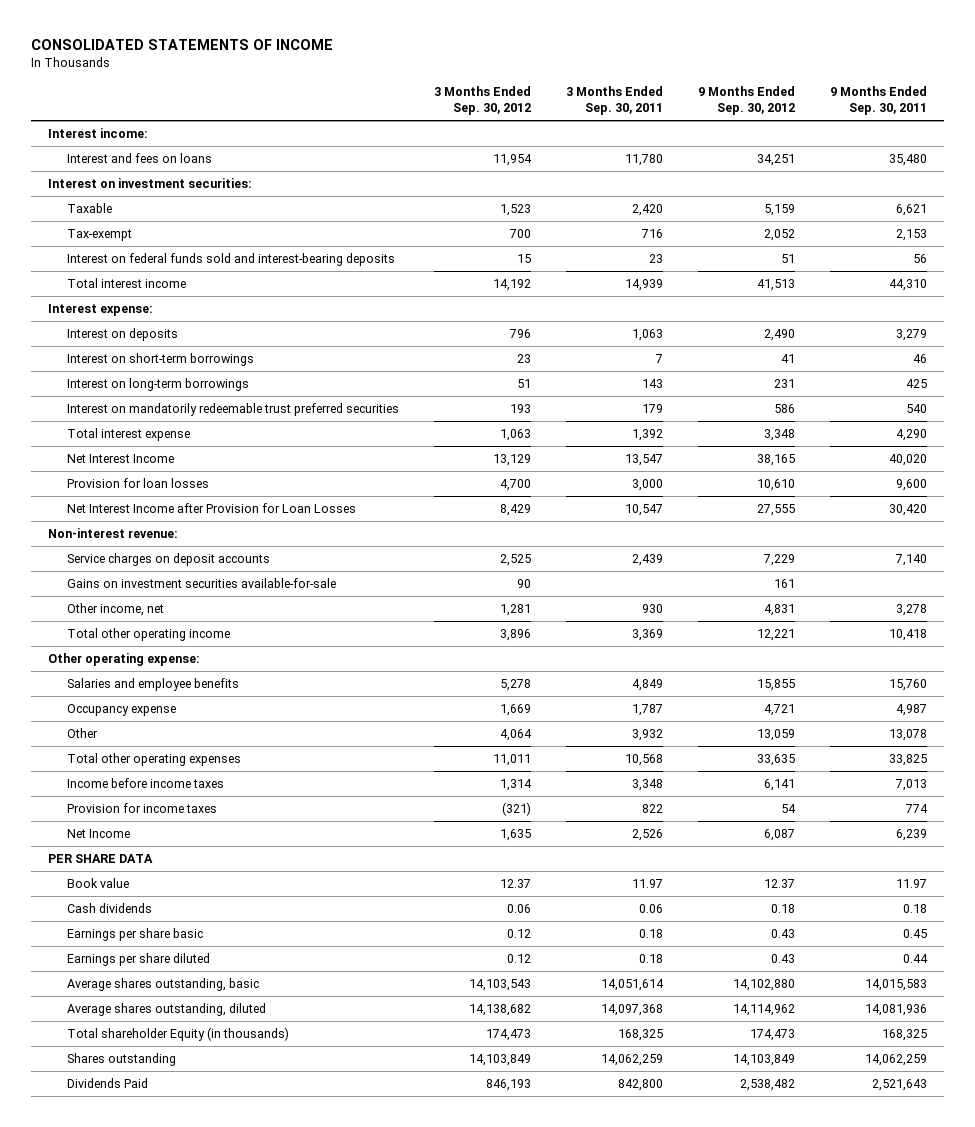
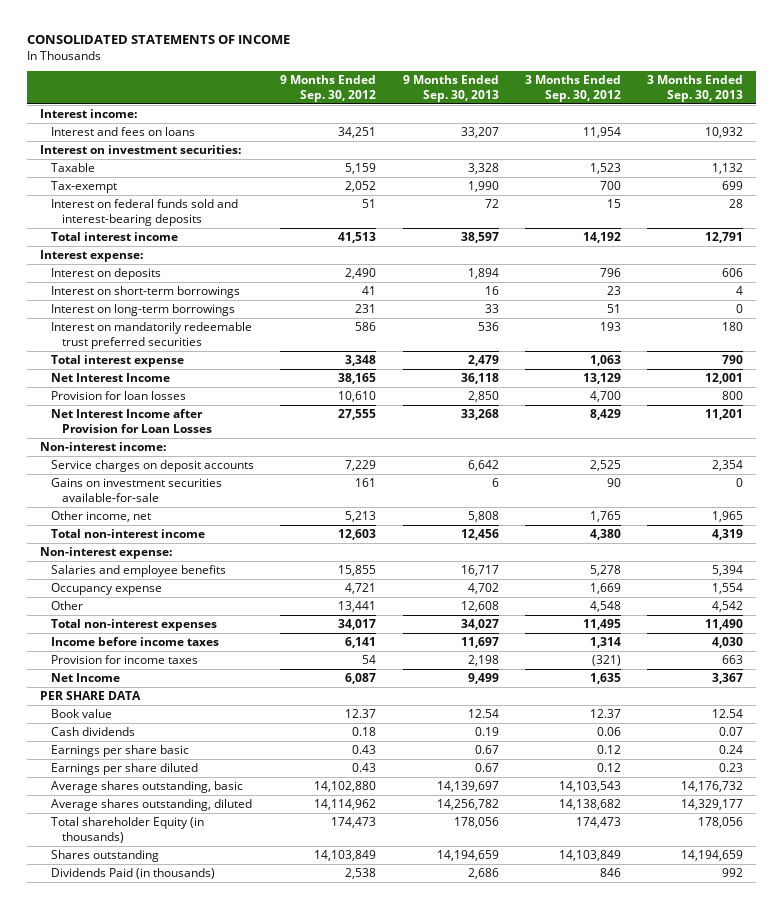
- | 3 Months Ended Sep. 30, 2012 | 3 Months Ended Sep. 30, 2011 | 9 Months Ended Sep. 30, 2012 | 9 Months Ended Sep. 30, 2011
+ | 9 Months Ended Sep. 30, 2012 | 9 Months Ended Sep. 30, 2013 | 3 Months Ended Sep. 30, 2012 | 3 Months Ended Sep. 30, 2013
- Non-interest revenue:
+ Non-interest income:
- Other income, net | 1,281 | 930 | 4,831 | 3,278
- Total other operating income | 3,896 | 3,369 | 12,221 | 10,418
- Other operating expense:
+ Other income, net | 5,213 | 5,808 | 1,765 | 1,965
+ Total non-interest income | 12,603 | 12,456 | 4,380 | 4,319
+ Non-interest expense:
- Other | 4,064 | 3,932 | 13,059 | 13,078
- Total other operating expenses | 11,011 | 10,568 | 33,635 | 33,825
+ Other | 13,441 | 12,608 | 4,548 | 4,542
+ Total non-interest expenses | 34,017 | 34,027 | 11,495 | 11,490
- Dividends Paid | 846,193 | 842,800 | 2,538,482 | 2,521,643
+ Dividends Paid (in thousands) | 2,538 | 2,686 | 846 | 992

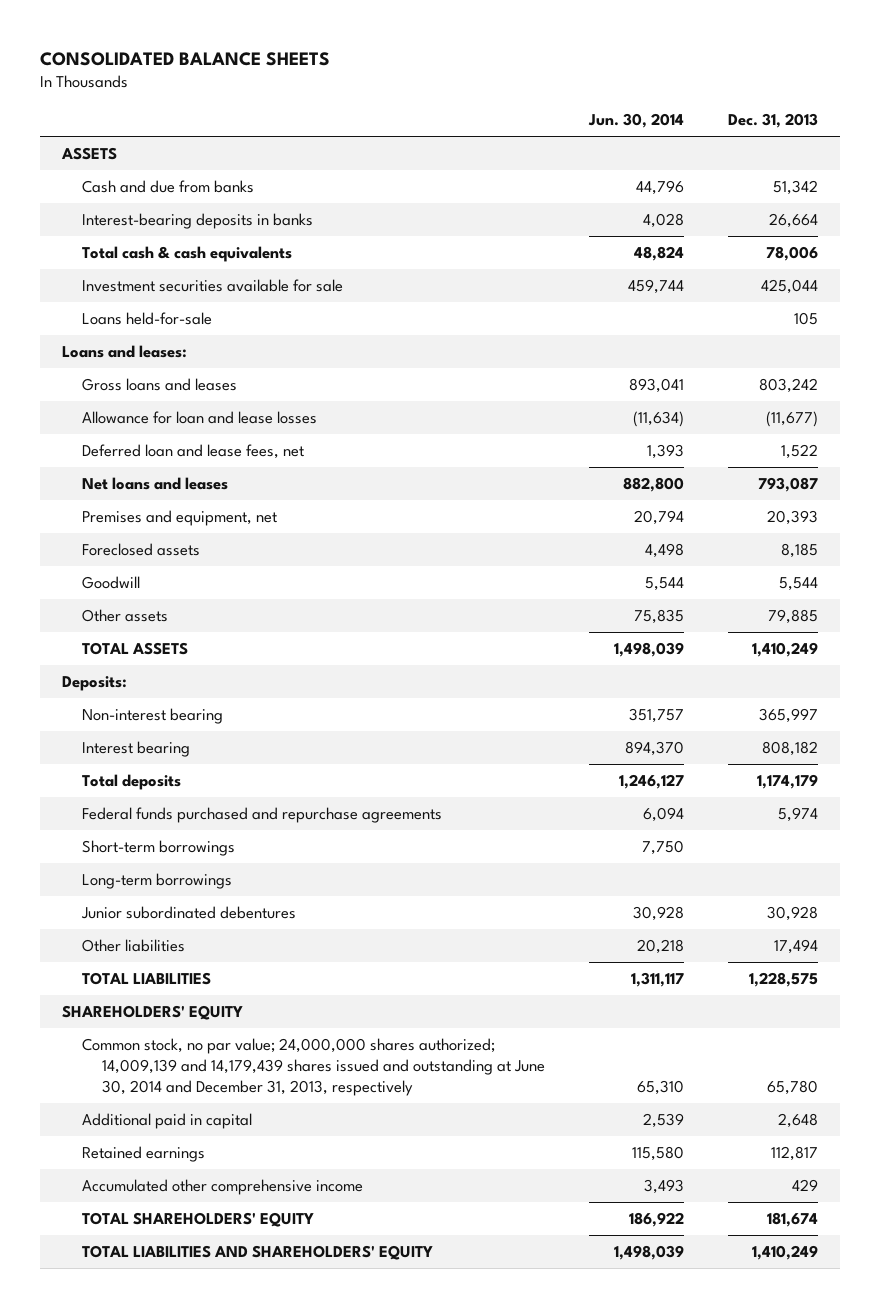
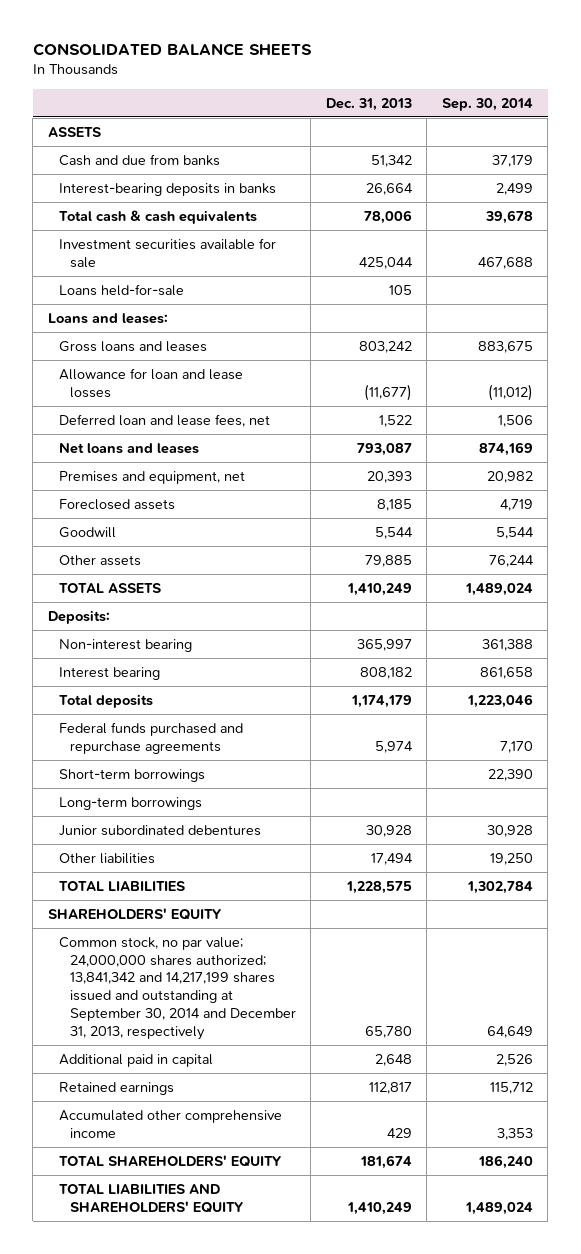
- | Jun. 30, 2014 | Dec. 31, 2013
+ | Dec. 31, 2013 | Sep. 30, 2014
- Common stock, no par value; 24,000,000 shares authorized; 14,009,139 and 14,179,439 shares issued and outstanding at June 30, 2014 and December 31, 2013, respectively | 65,310 | 65,780
+ Common stock, no par value; 24,000,000 shares authorized; 13,841,342 and 14,217,199 shares issued and outstanding at September 30, 2014 and December 31, 2013, respectively | 65,780 | 64,649

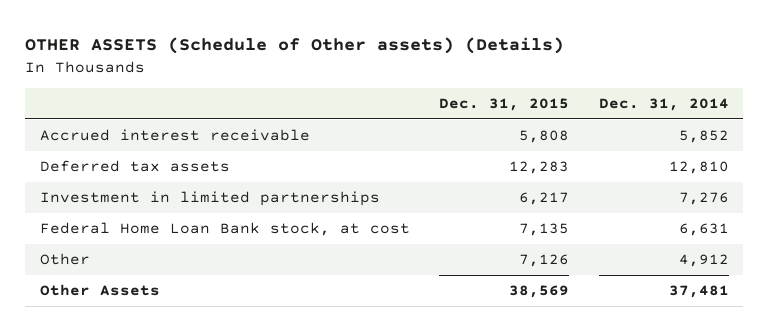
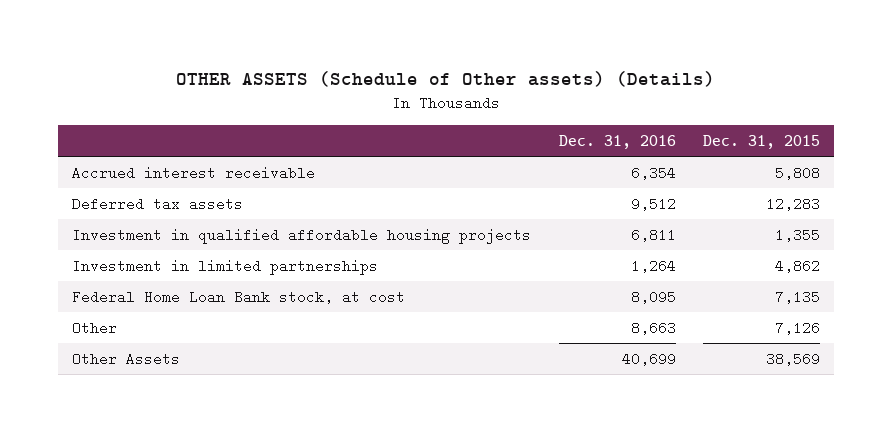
- | Dec. 31, 2015 | Dec. 31, 2014
+ | Dec. 31, 2016 | Dec. 31, 2015
- Investment in limited partnerships | 6,217 | 7,276
+ Investment in qualified affordable housing projects | 6,811 | 1,355
+ Investment in limited partnerships | 1,264 | 4,862

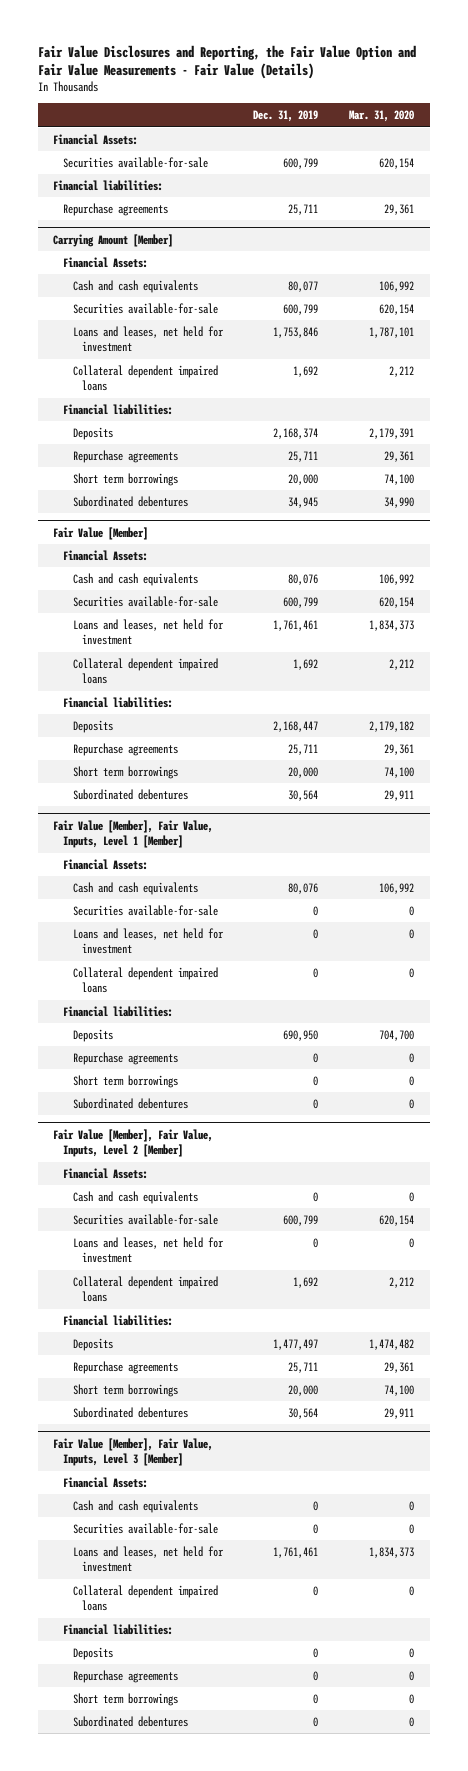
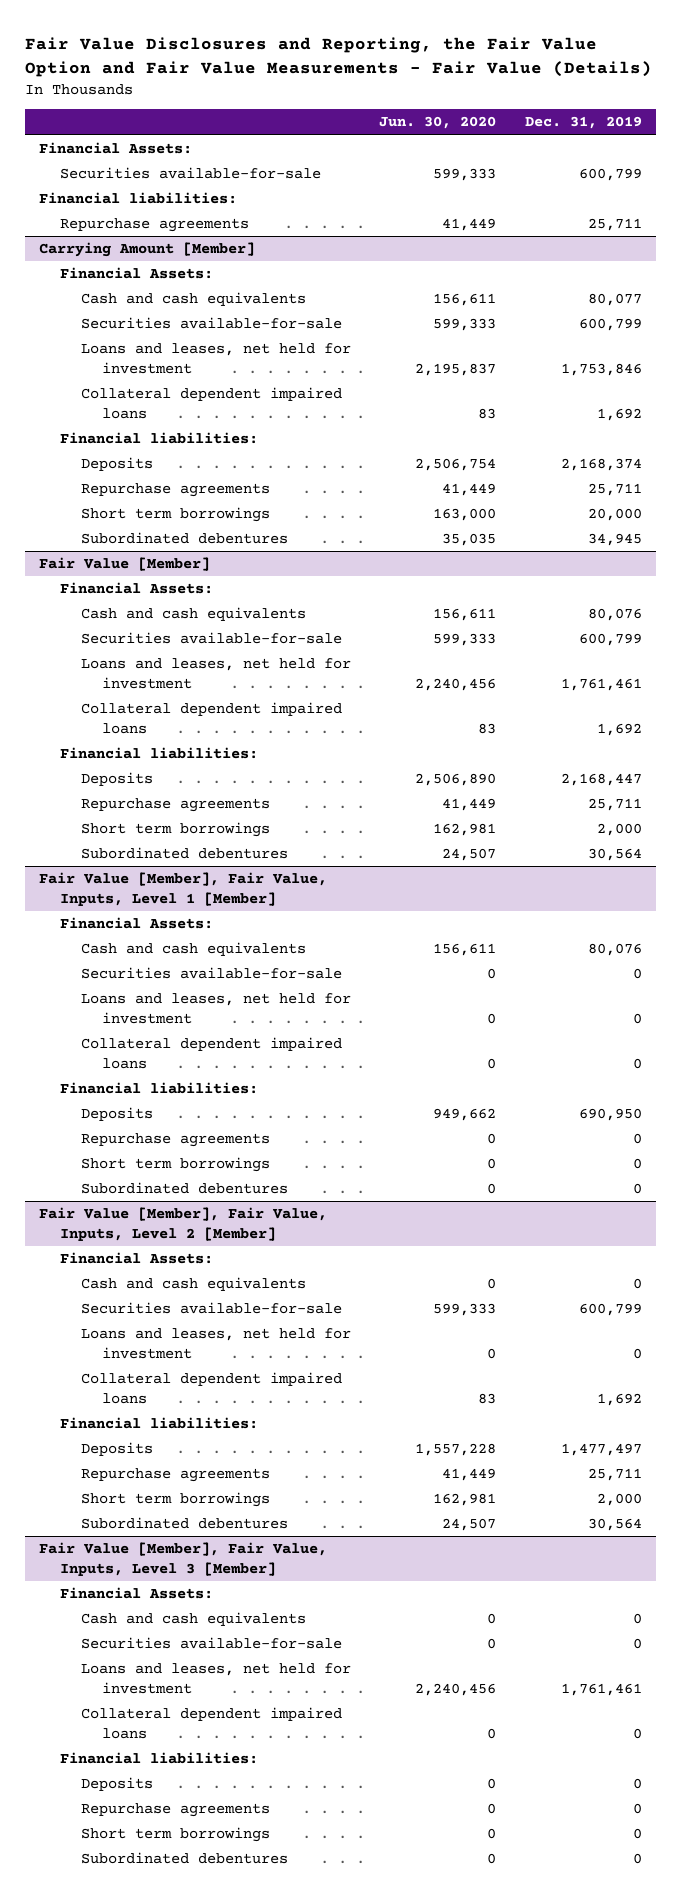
- | Dec. 31, 2019 | Mar. 31, 2020
+ | Jun. 30, 2020 | Dec. 31, 2019
@ Fair Value [Member]
- Short term borrowings | 20,000 | 74,100
+ Short term borrowings | 162,981 | 2,000
@ Fair Value [Member], Fair Value, Inputs, Level 2 [Member]
- Short term borrowings | 20,000 | 74,100
+ Short term borrowings | 162,981 | 2,000

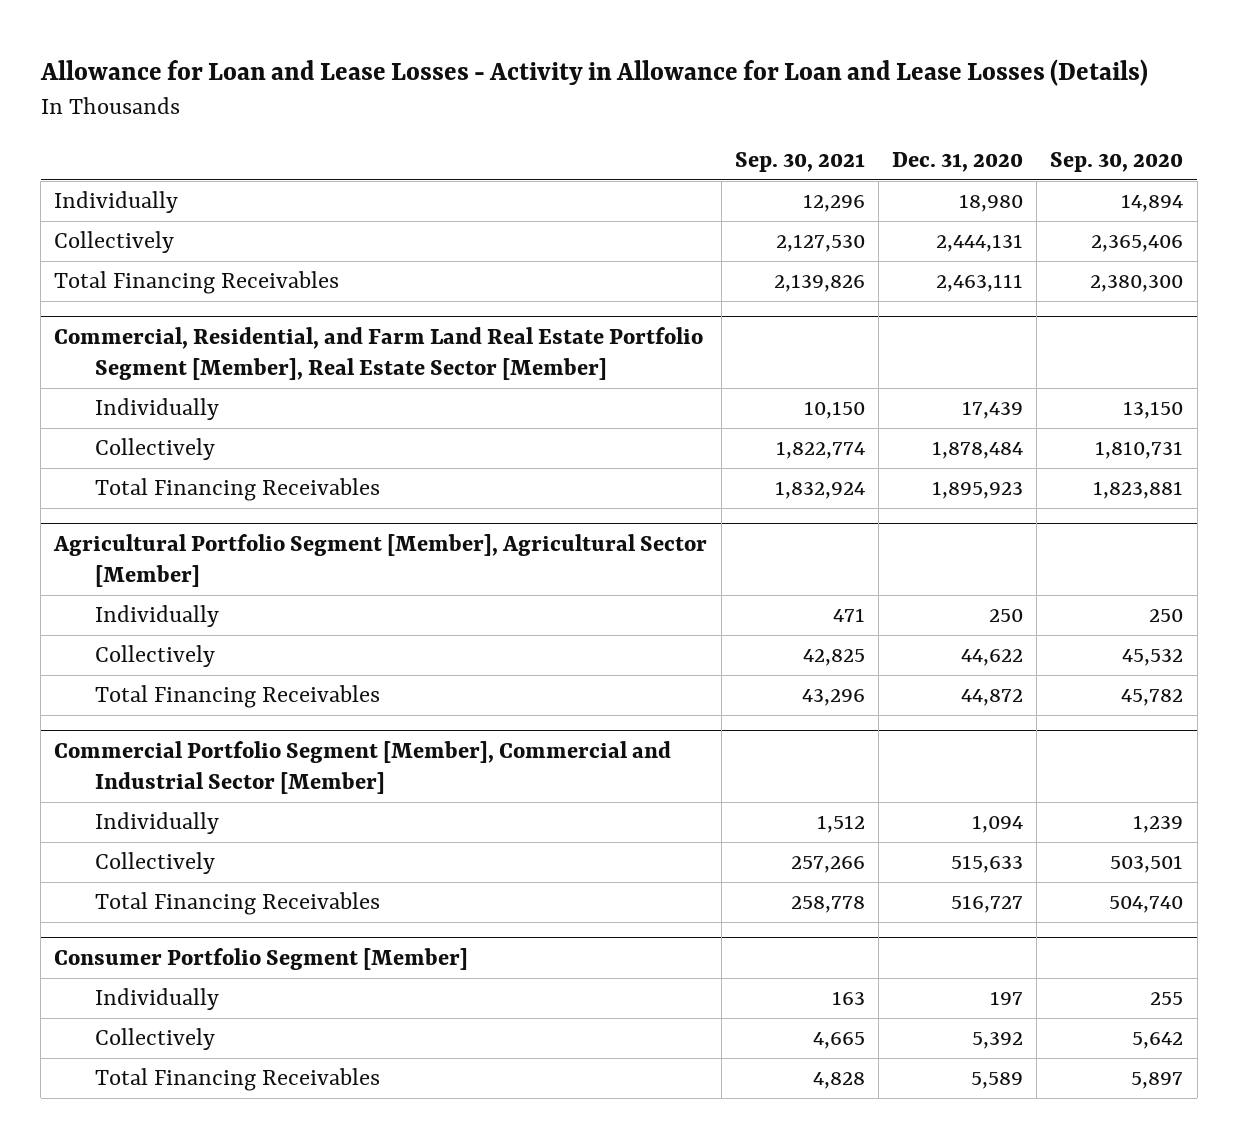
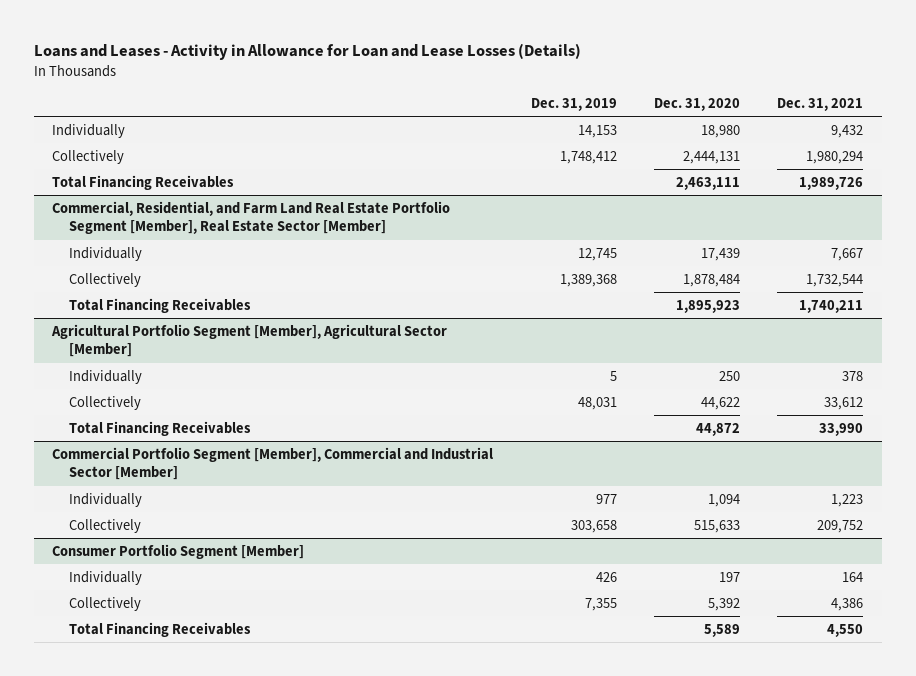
- Allowance for Loan and Lease Losses - Activity in Allowance for Loan and Lease Losses (Details)
+ Loans and Leases - Activity in Allowance for Loan and Lease Losses (Details)
- | Sep. 30, 2021 | Dec. 31, 2020 | Sep. 30, 2020
+ | Dec. 31, 2019 | Dec. 31, 2020 | Dec. 31, 2021
@ Commercial Portfolio Segment [Member], Commercial and Industrial Sector [Member]
- Total Financing Receivables | 258,778 | 516,727 | 504,740

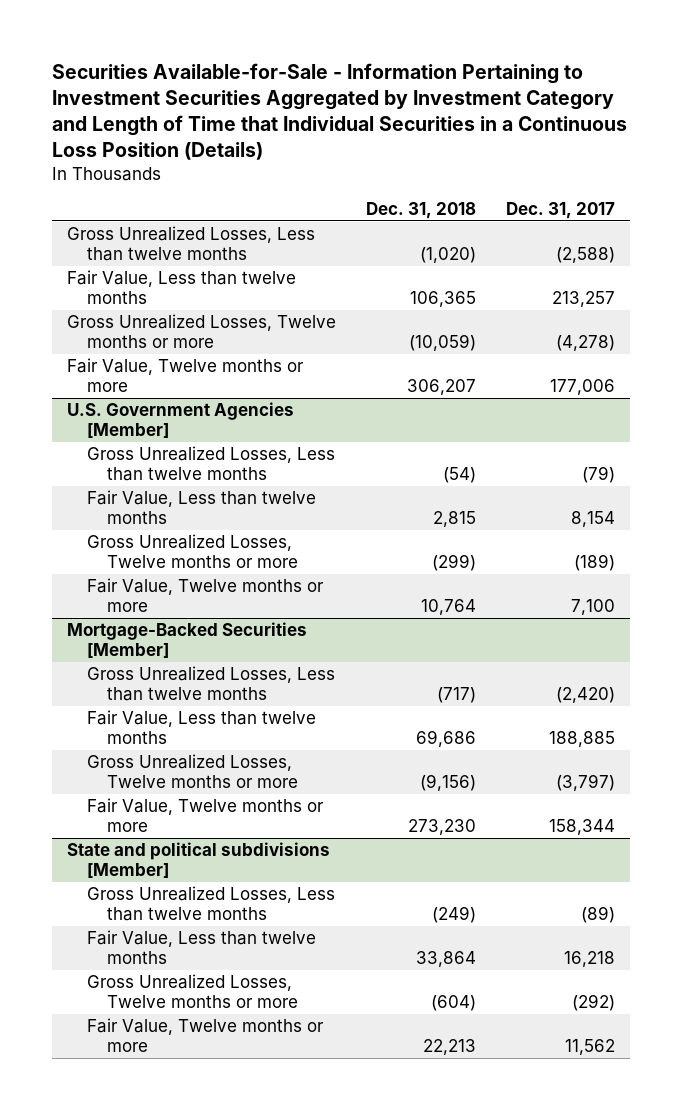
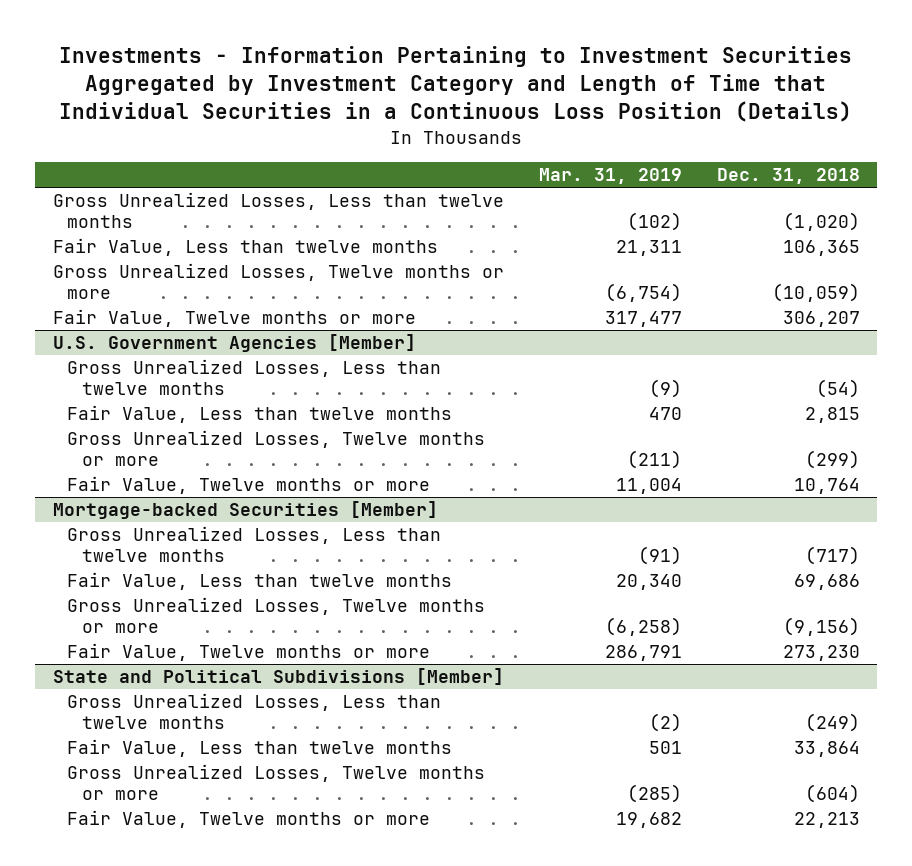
- Securities Available-for-Sale - Information Pertaining to Investment Securities Aggregated by Investment Category and Length of Time that Individual Securities in a Continuous Loss Position (Details)
+ Investments - Information Pertaining to Investment Securities Aggregated by Investment Category and Length of Time that Individual Securities in a Continuous Loss Position (Details)
- | Dec. 31, 2018 | Dec. 31, 2017
+ | Mar. 31, 2019 | Dec. 31, 2018
- Mortgage-Backed Securities [Member]
+ Mortgage-backed Securities [Member]
- State and political subdivisions [Member]
+ State and Political Subdivisions [Member]

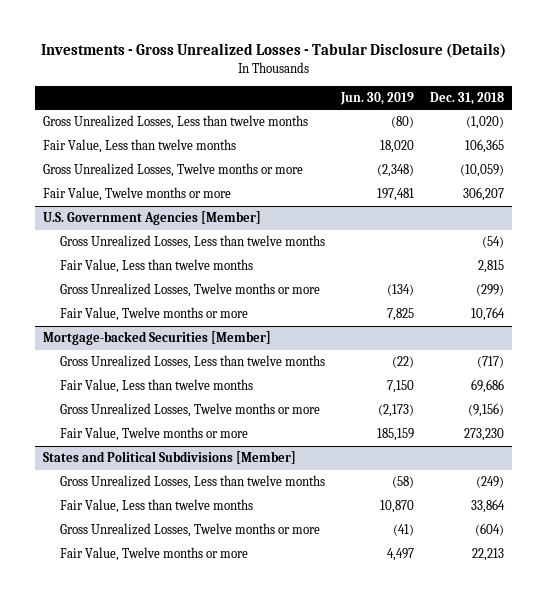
- Investments - Information Pertaining to Investment Securities Aggregated by Investment Category and Length of Time that Individual Securities in a Continuous Loss Position (Details)
+ Investments - Gross Unrealized Losses - Tabular Disclosure (Details)
- | Mar. 31, 2019 | Dec. 31, 2018
+ | Jun. 30, 2019 | Dec. 31, 2018
- State and Political Subdivisions [Member]
+ States and Political Subdivisions [Member]

